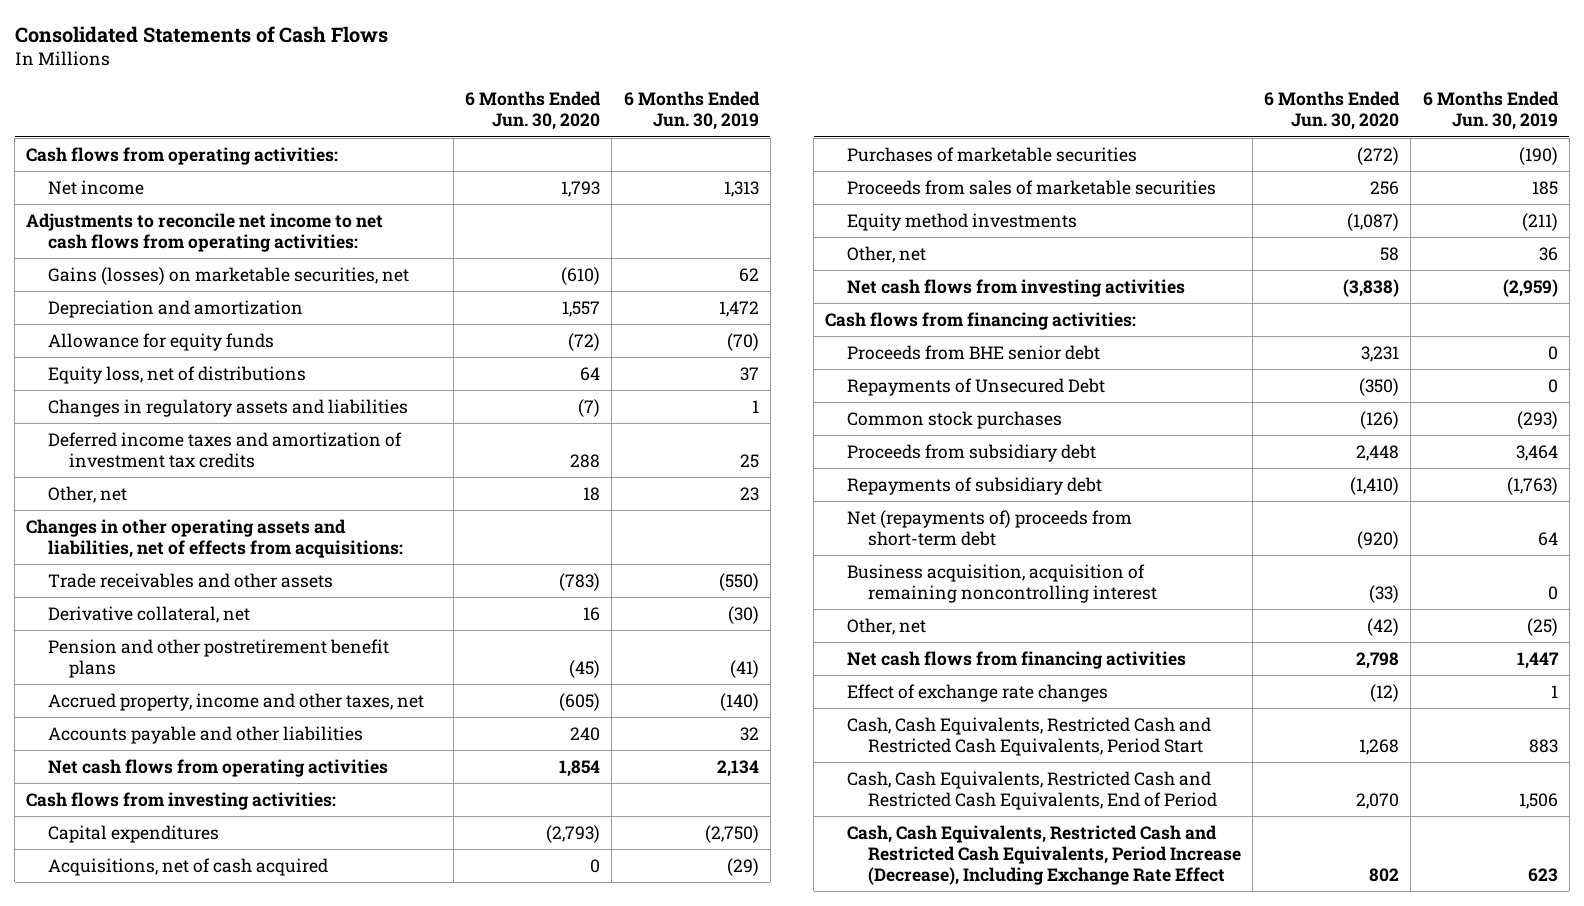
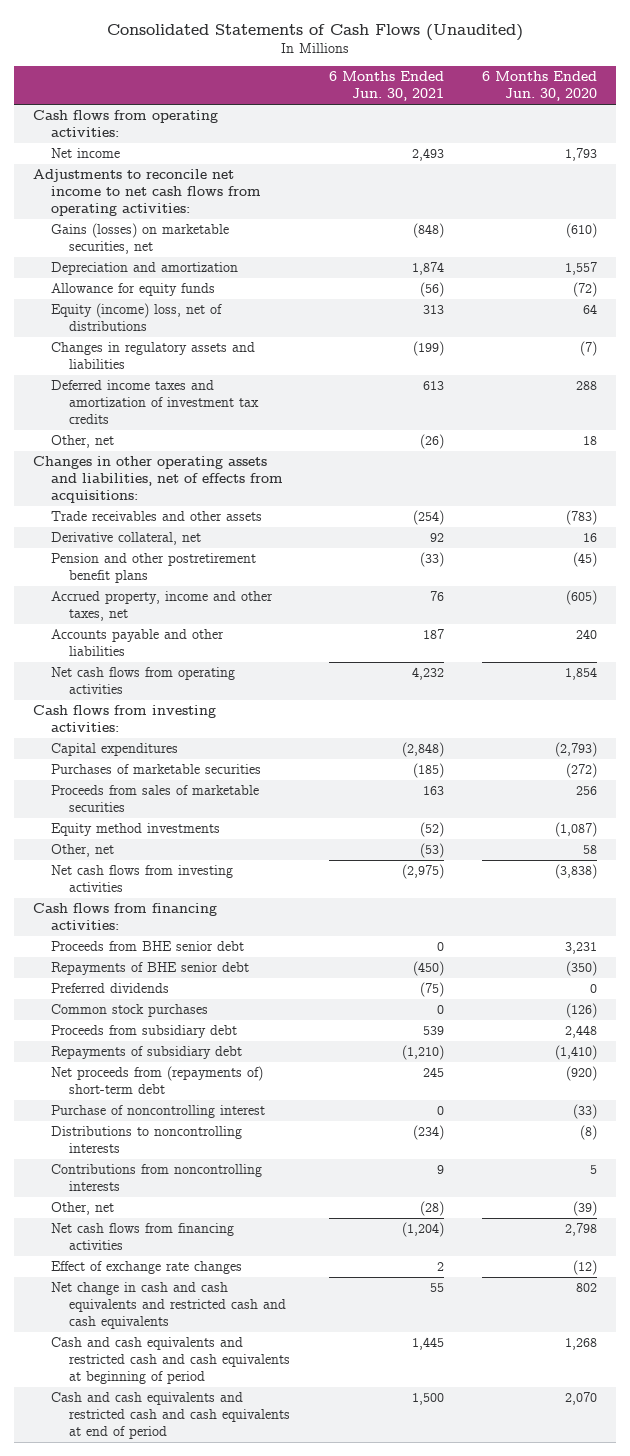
- Consolidated Statements of Cash Flows
+ Consolidated Statements of Cash Flows (Unaudited)
- | 6 Months Ended Jun. 30, 2020 | 6 Months Ended Jun. 30, 2019
+ | 6 Months Ended Jun. 30, 2021 | 6 Months Ended Jun. 30, 2020
- Equity loss, net of distributions | 64 | 37
+ Equity (income) loss, net of distributions | 313 | 64
- Acquisitions, net of cash acquired | 0 | (29)
- Repayments of Unsecured Debt | (350) | 0
+ Repayments of BHE senior debt | (450) | (350)
+ Preferred dividends | (75) | 0
- Net (repayments of) proceeds from short-term debt | (920) | 64
- Business acquisition, acquisition of remaining noncontrolling interest | (33) | 0
- Other, net | (42) | (25)
+ Net proceeds from (repayments of) short-term debt | 245 | (920)
+ Purchase of noncontrolling interest | 0 | (33)
+ Distributions to noncontrolling interests | (234) | (8)
+ Contributions from noncontrolling interests | 9 | 5
+ Other, net | (28) | (39)
- Cash, Cash Equivalents, Restricted Cash and Restricted Cash Equivalents, Period Start | 1,268 | 883
- Cash, Cash Equivalents, Restricted Cash and Restricted Cash Equivalents, End of Period | 2,070 | 1,506
- Cash, Cash Equivalents, Restricted Cash and Restricted Cash Equivalents, Period Increase (Decrease), Including Exchange Rate Effect | 802 | 623
+ Net change in cash and cash equivalents and restricted cash and cash equivalents | 55 | 802
+ Cash and cash equivalents and restricted cash and cash equivalents at beginning of period | 1,445 | 1,268
+ Cash and cash equivalents and restricted cash and cash equivalents at end of period | 1,500 | 2,070

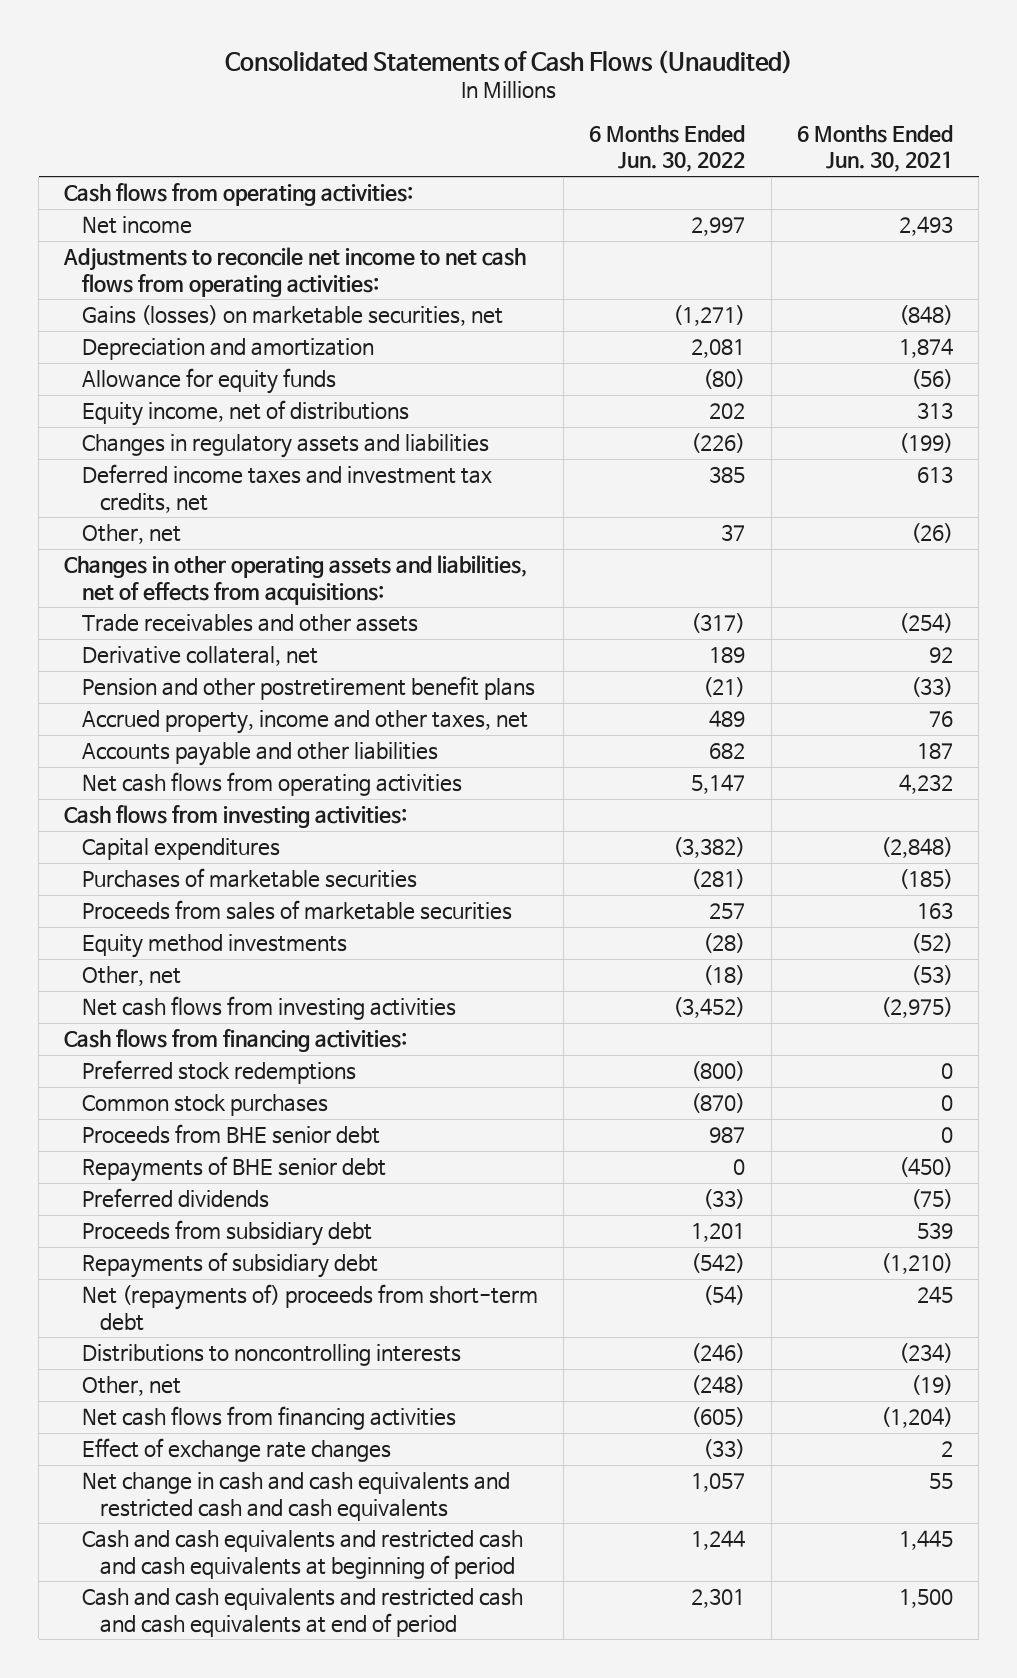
- | 6 Months Ended Jun. 30, 2021 | 6 Months Ended Jun. 30, 2020
+ | 6 Months Ended Jun. 30, 2022 | 6 Months Ended Jun. 30, 2021
- Equity (income) loss, net of distributions | 313 | 64
+ Equity income, net of distributions | 202 | 313
- Deferred income taxes and amortization of investment tax credits | 613 | 288
+ Deferred income taxes and investment tax credits, net | 385 | 613
+ Preferred stock redemptions | (800) | 0
moved up: Common stock purchases | (870) | 0
- Net proceeds from (repayments of) short-term debt | 245 | (920)
- Purchase of noncontrolling interest | 0 | (33)
+ Net (repayments of) proceeds from short-term debt | (54) | 245
- Contributions from noncontrolling interests | 9 | 5
- Other, net | (28) | (39)
+ Other, net | (248) | (19)

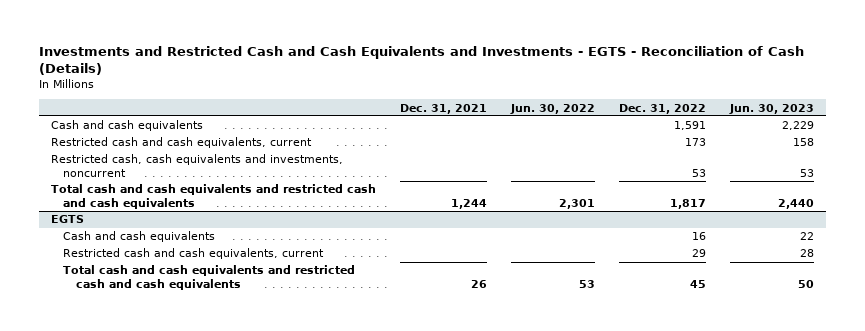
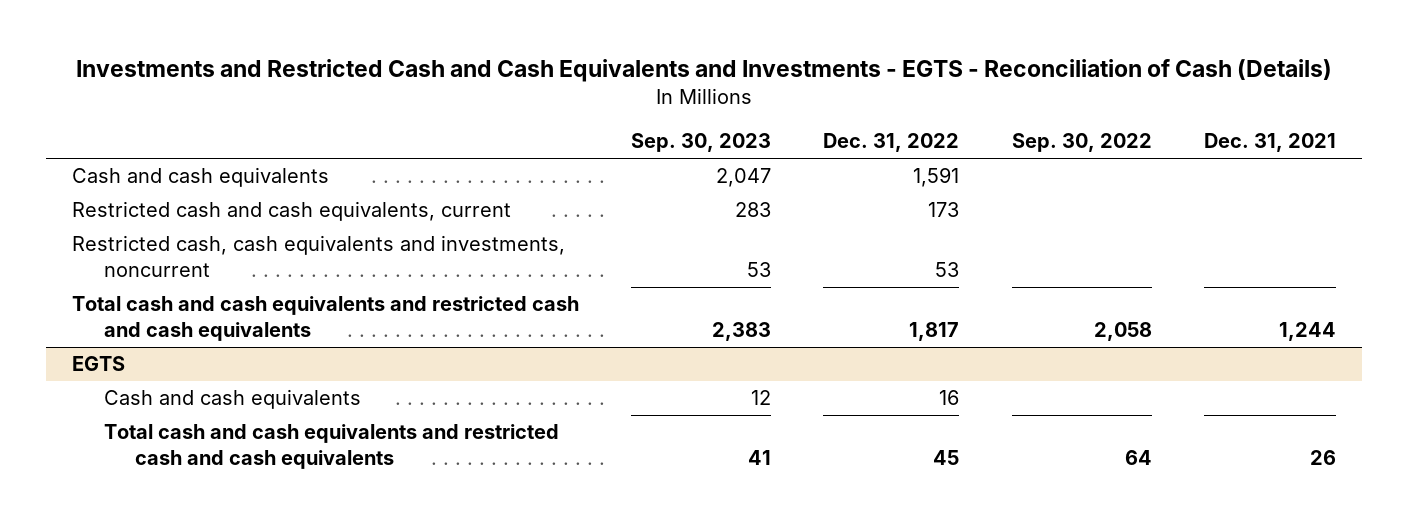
- | Dec. 31, 2021 | Jun. 30, 2022 | Dec. 31, 2022 | Jun. 30, 2023
+ | Sep. 30, 2023 | Dec. 31, 2022 | Sep. 30, 2022 | Dec. 31, 2021
@ EGTS
- Restricted cash and cash equivalents, current | | | 29 | 28

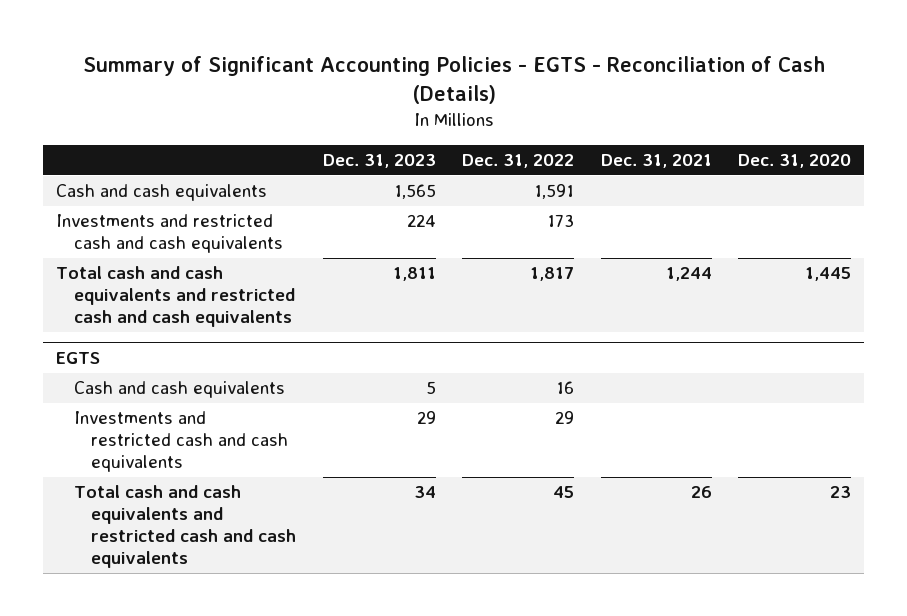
- Investments and Restricted Cash and Cash Equivalents and Investments - EGTS - Reconciliation of Cash (Details)
+ Summary of Significant Accounting Policies - EGTS - Reconciliation of Cash (Details)
- | Sep. 30, 2023 | Dec. 31, 2022 | Sep. 30, 2022 | Dec. 31, 2021
+ | Dec. 31, 2023 | Dec. 31, 2022 | Dec. 31, 2021 | Dec. 31, 2020
- Restricted cash and cash equivalents, current | 283 | 173 | |
- Restricted cash, cash equivalents and investments, noncurrent | 53 | 53 | |
+ Investments and restricted cash and cash equivalents | 224 | 173 | |
@ EGTS
+ Investments and restricted cash and cash equivalents | 29 | 29 | |

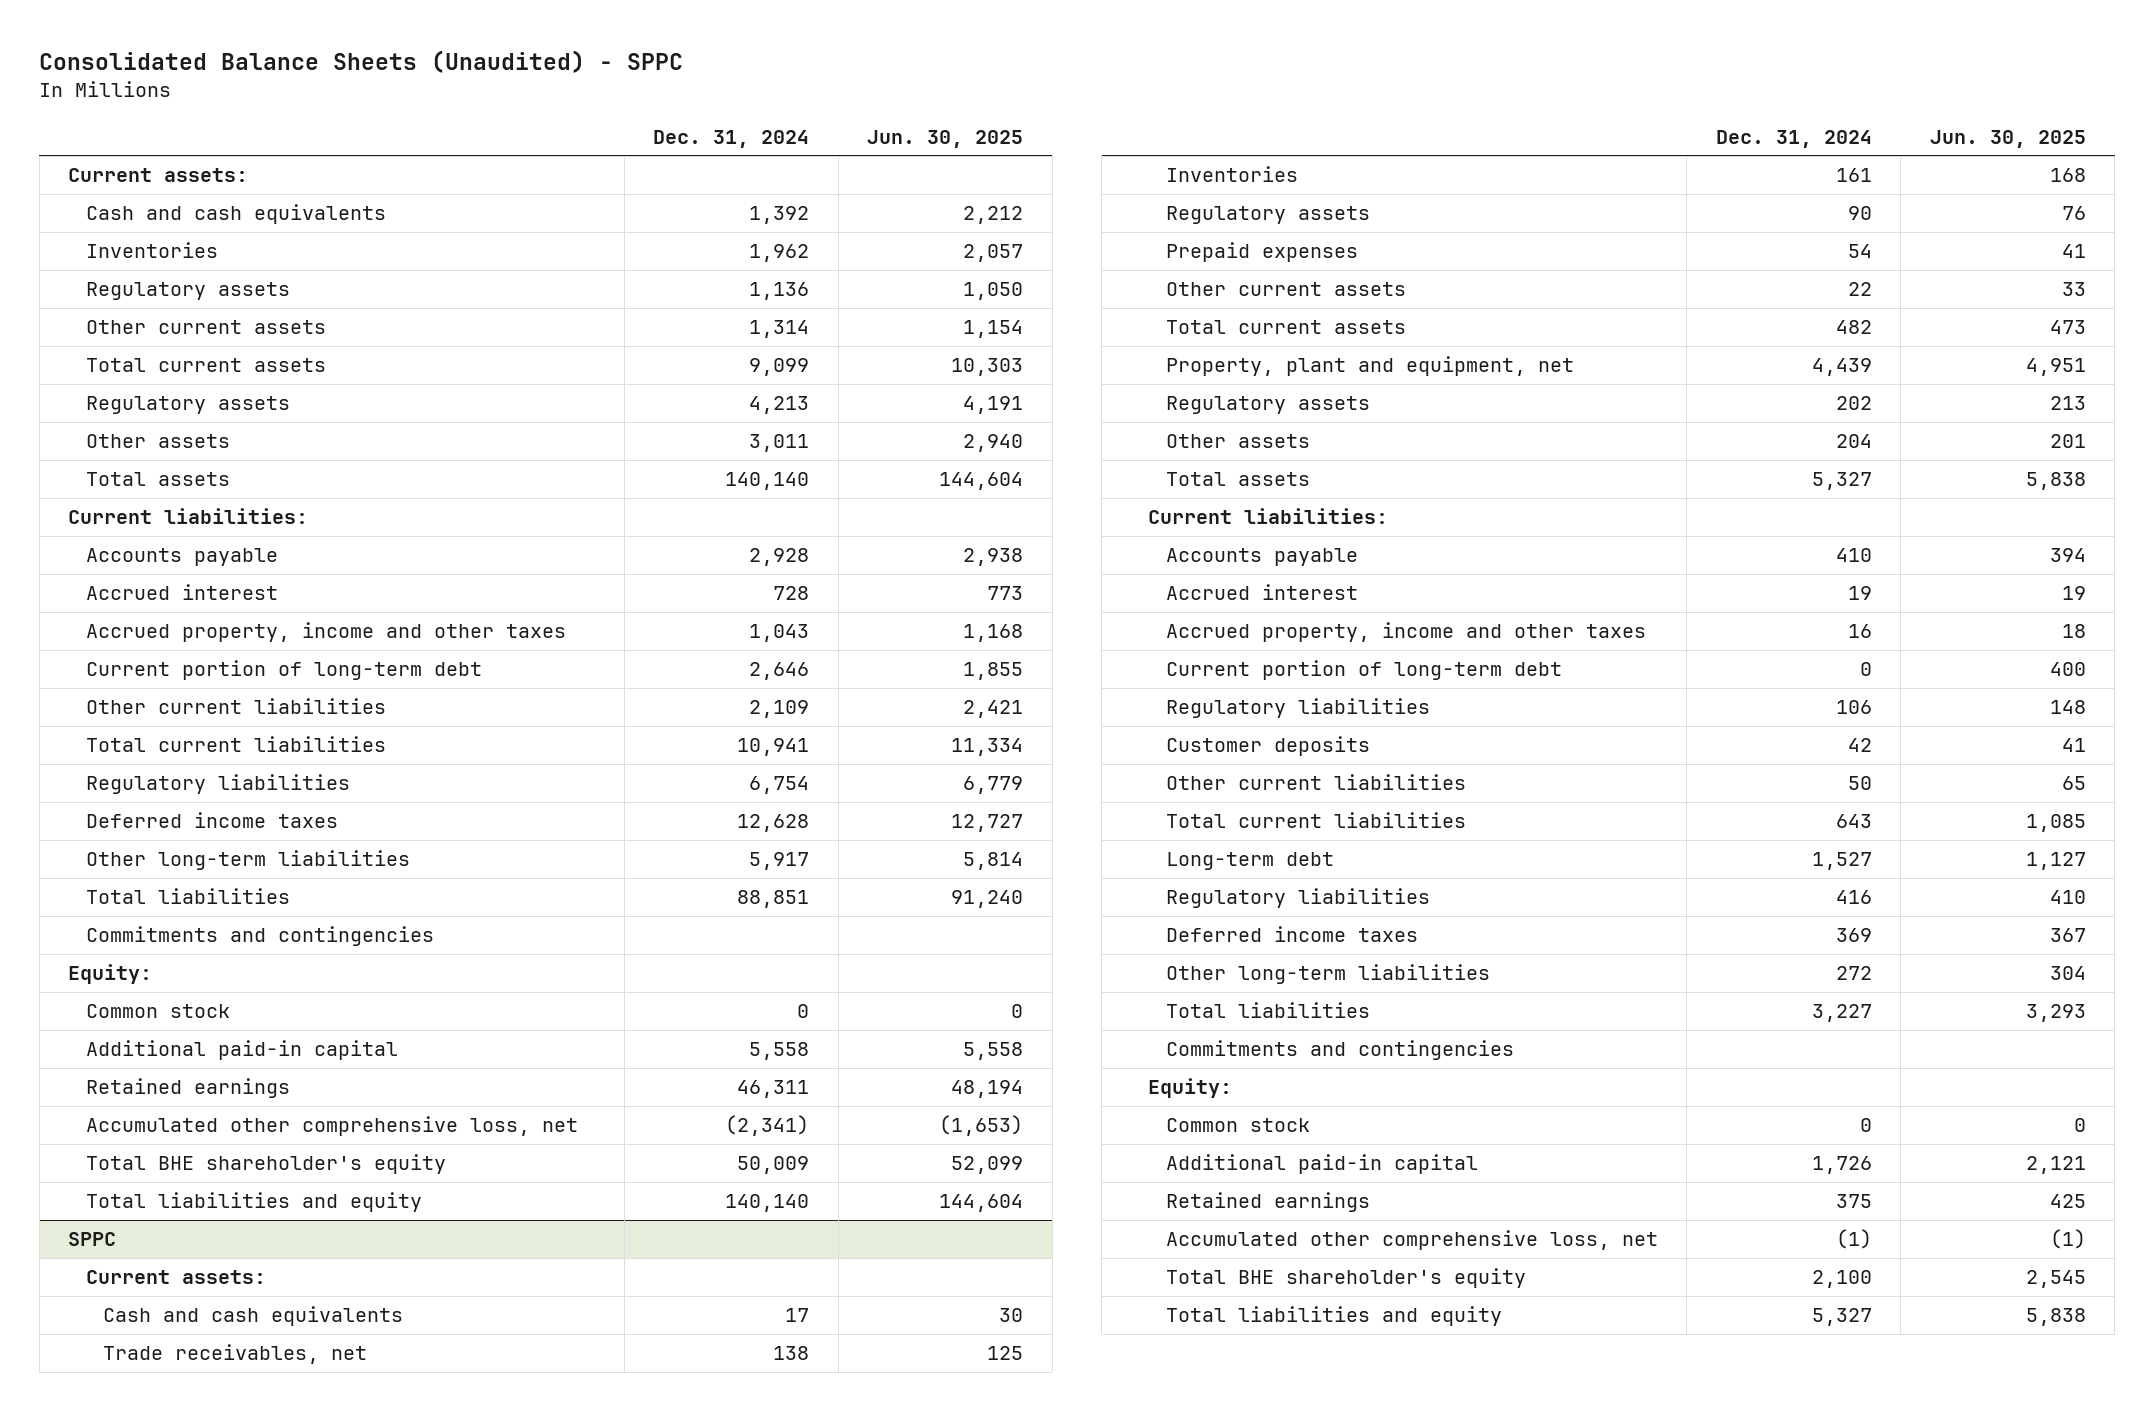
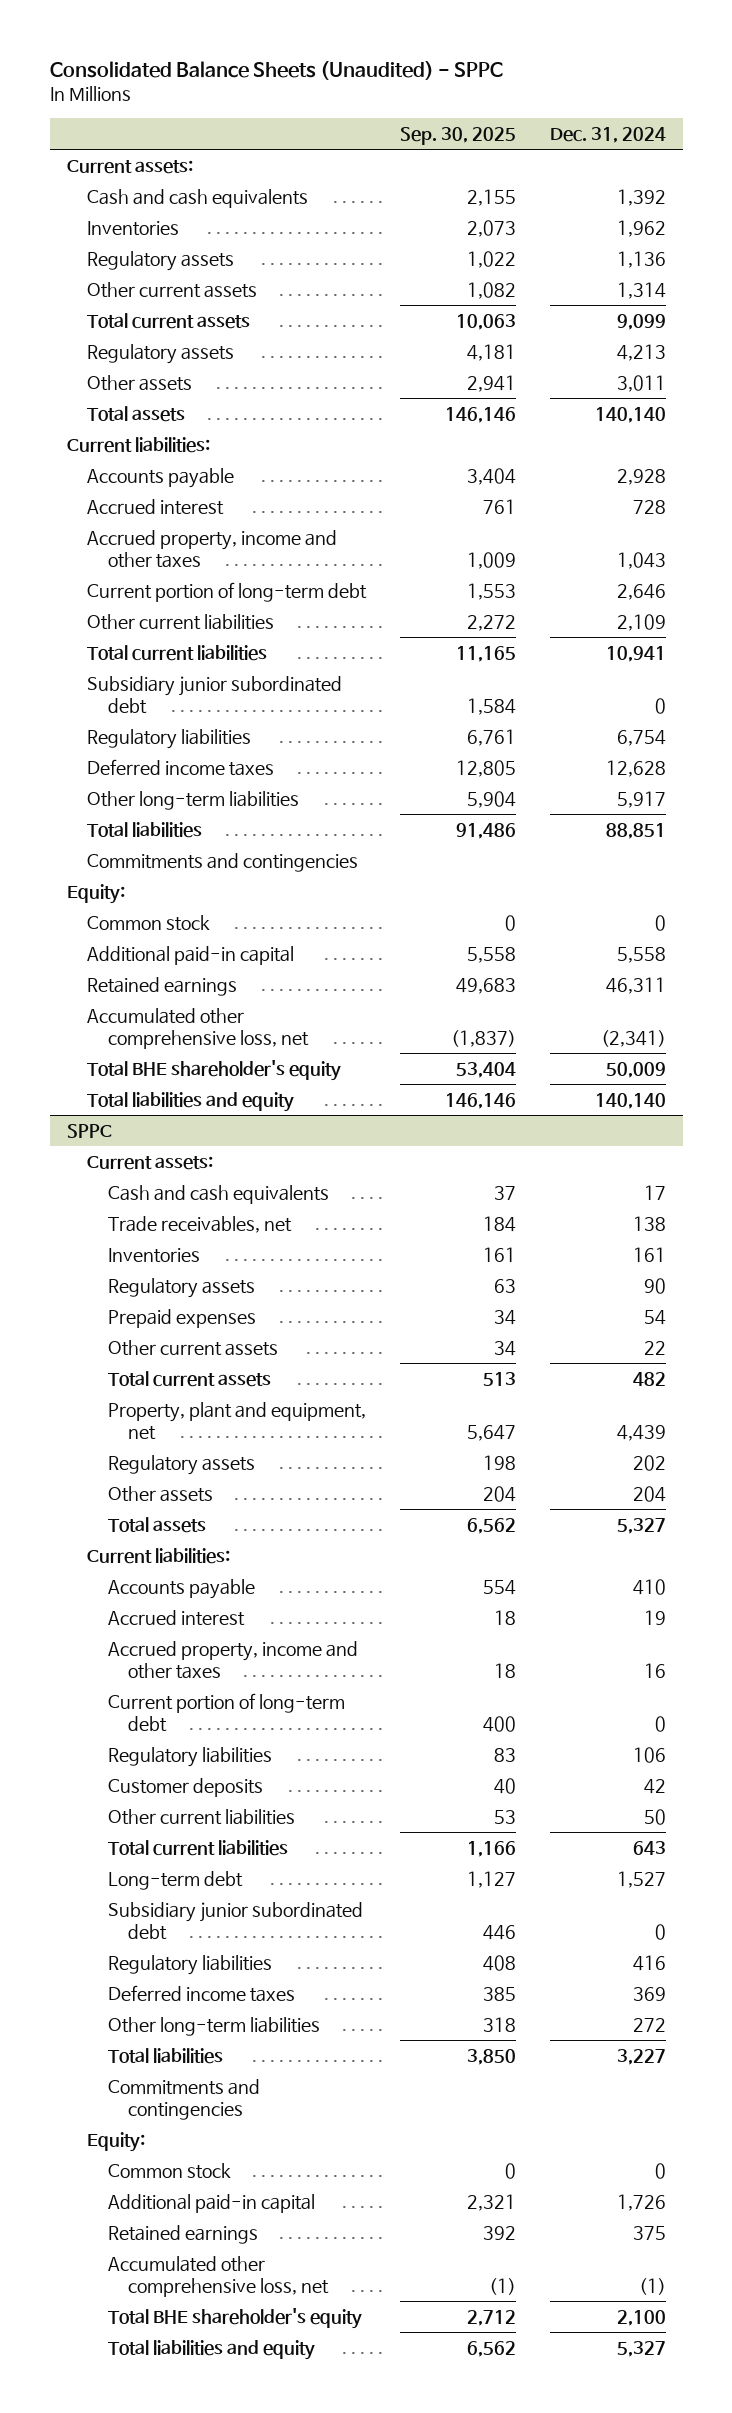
- | Dec. 31, 2024 | Jun. 30, 2025
+ | Sep. 30, 2025 | Dec. 31, 2024
+ Subsidiary junior subordinated debt | 1,584 | 0
@ SPPC
+ Subsidiary junior subordinated debt | 446 | 0

